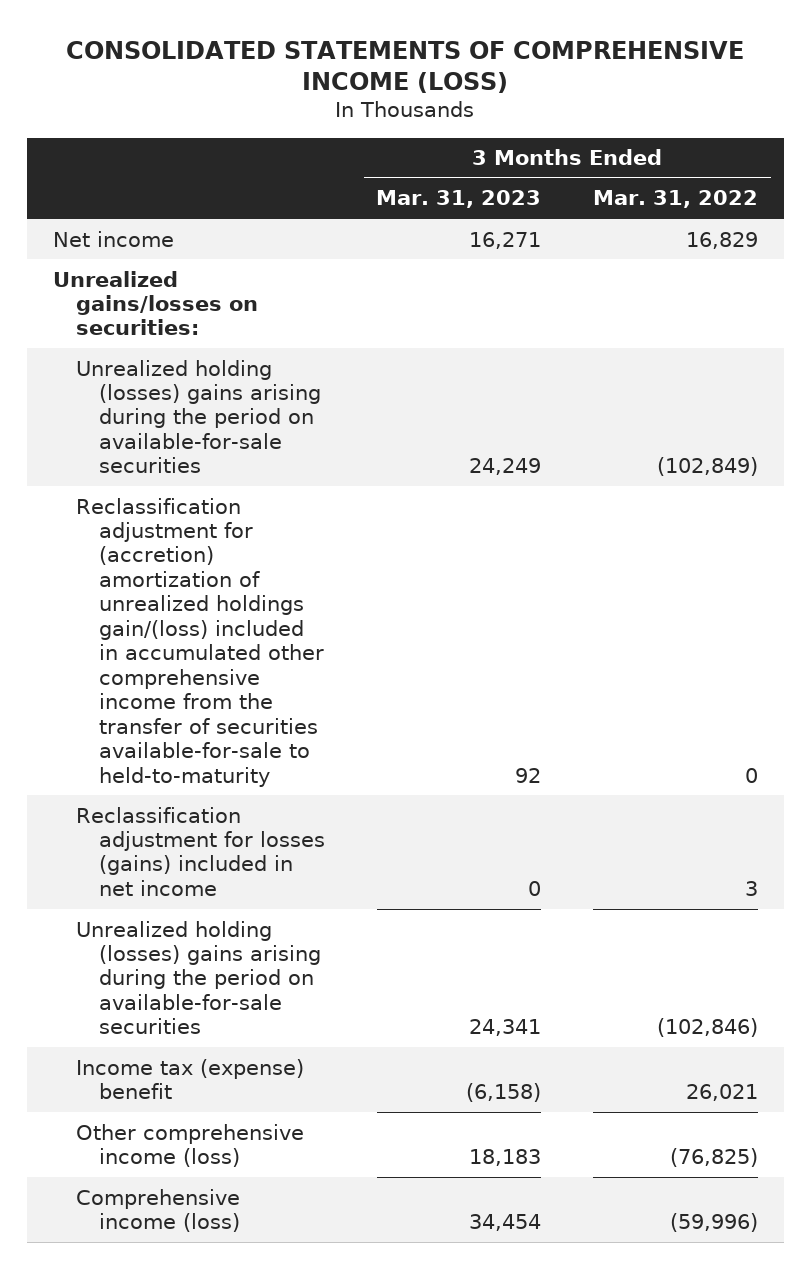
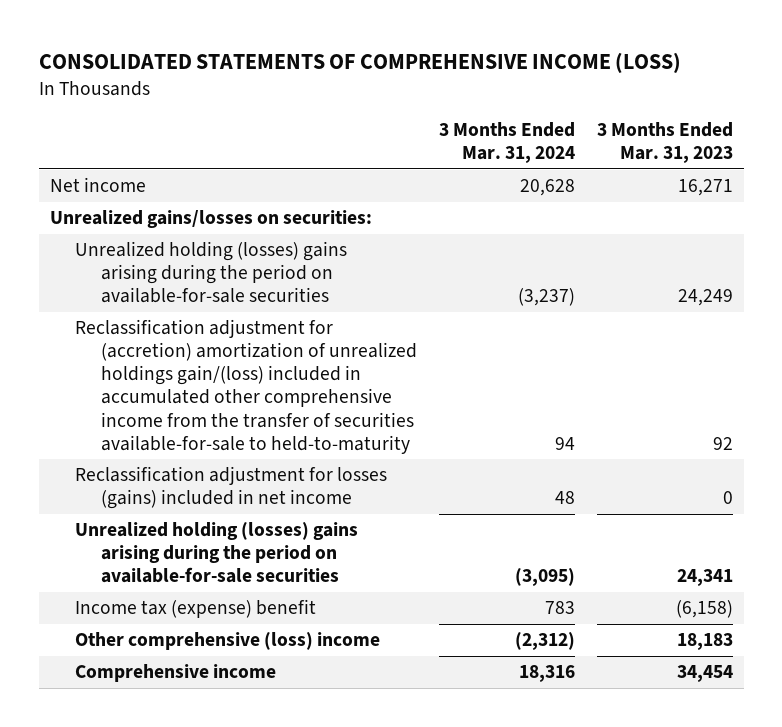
- | 3 Months Ended Mar. 31, 2023 | 3 Months Ended Mar. 31, 2022
+ | 3 Months Ended Mar. 31, 2024 | 3 Months Ended Mar. 31, 2023
- Other comprehensive income (loss) | 18,183 | (76,825)
- Comprehensive income (loss) | 34,454 | (59,996)
+ Other comprehensive (loss) income | (2,312) | 18,183
+ Comprehensive income | 18,316 | 34,454

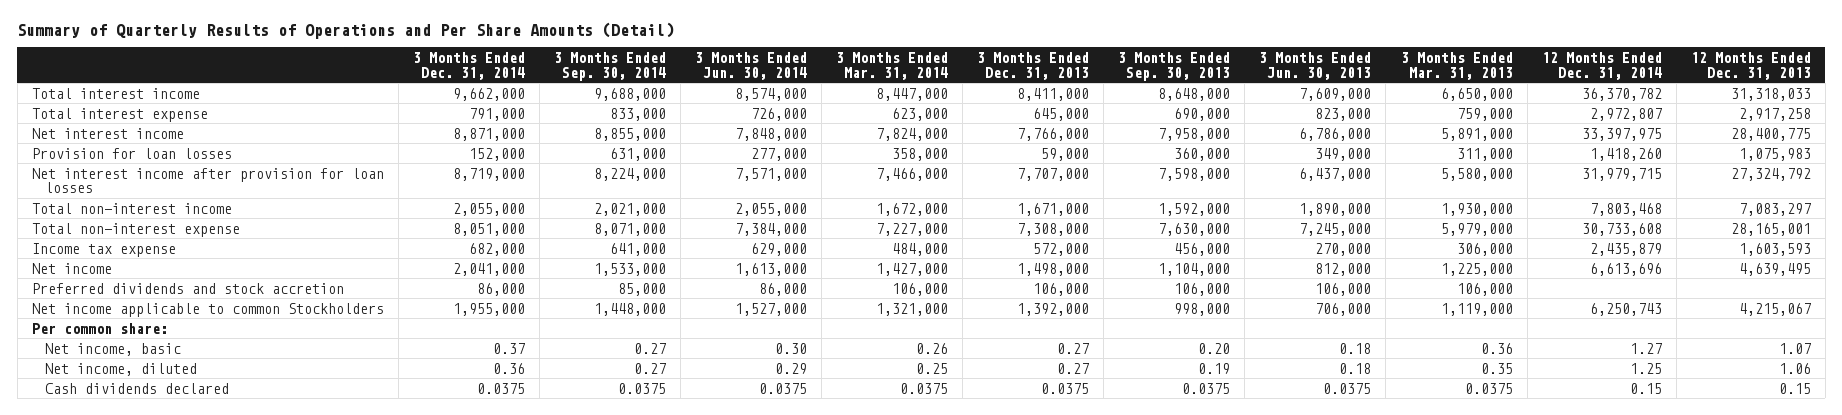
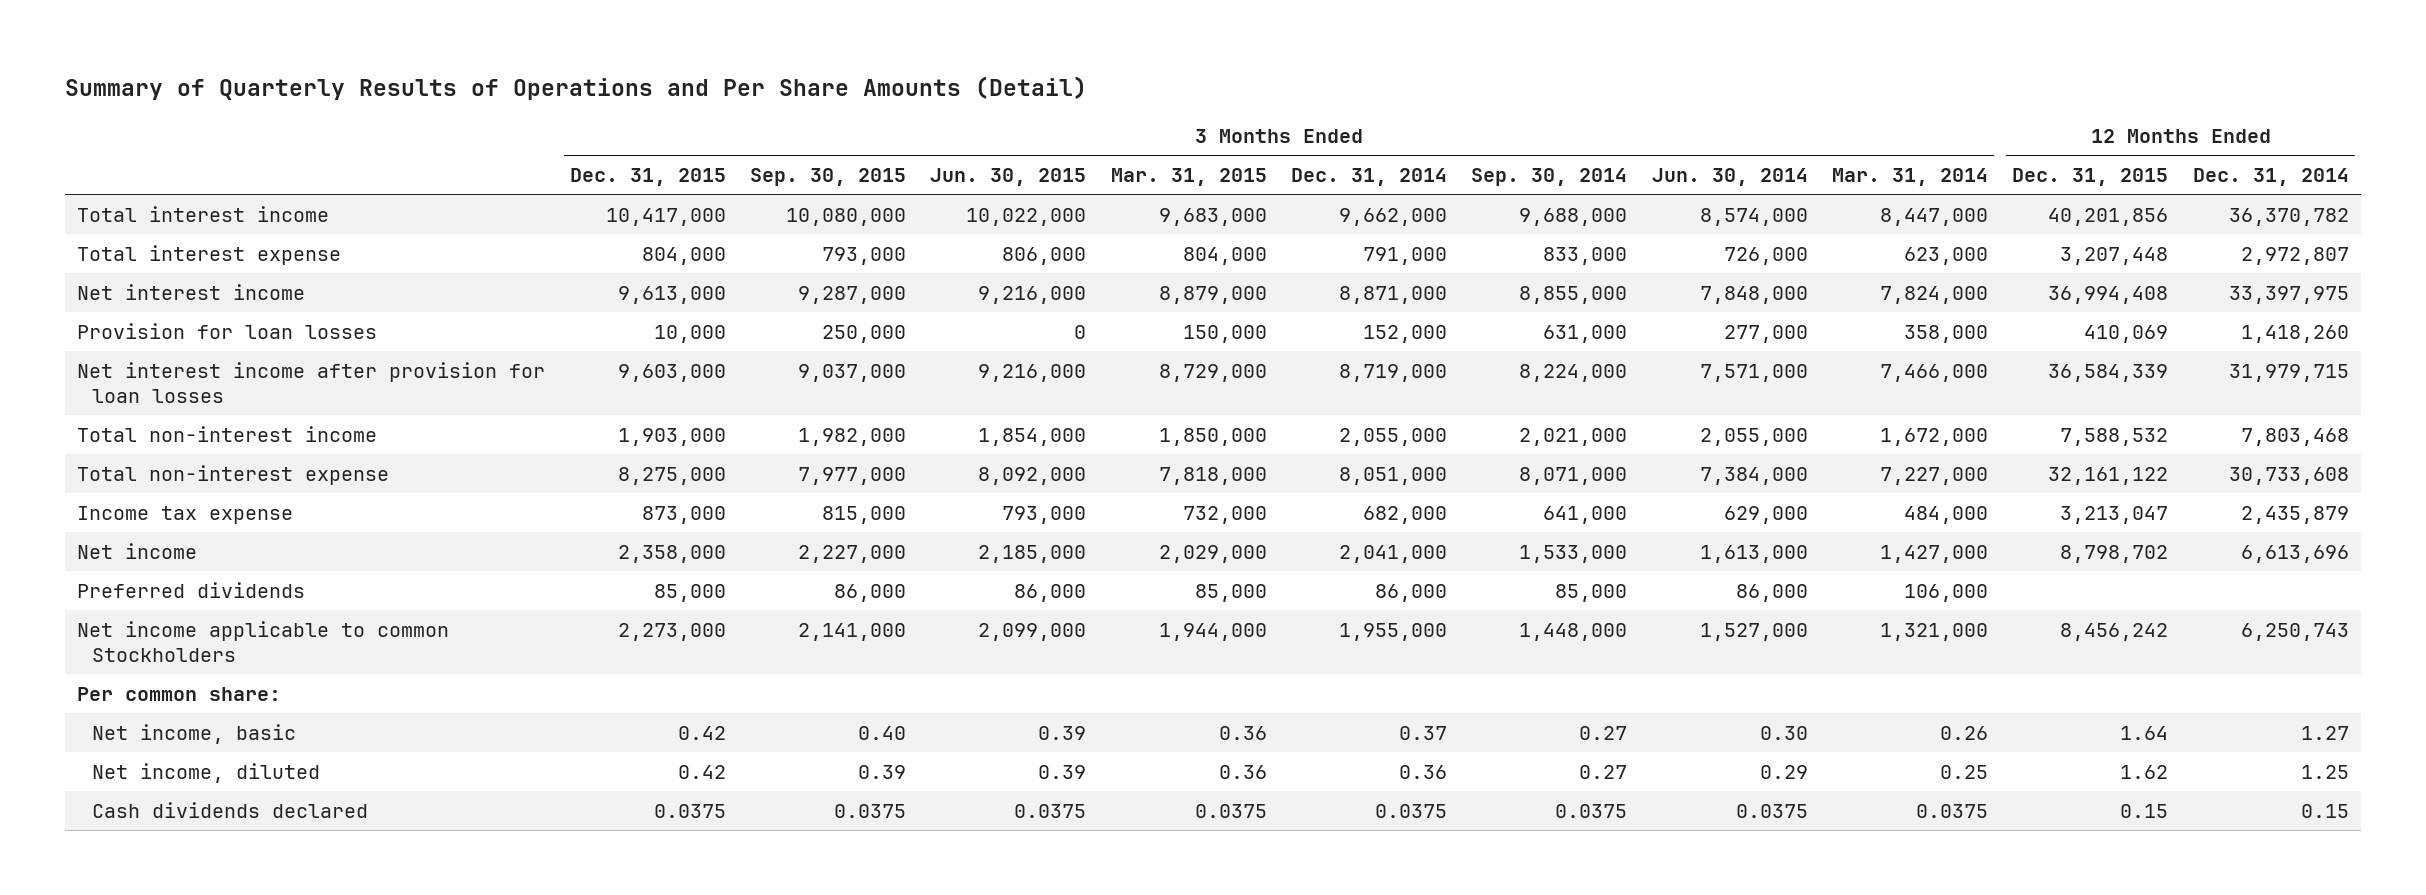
- | 3 Months Ended Dec. 31, 2014 | 3 Months Ended Sep. 30, 2014 | 3 Months Ended Jun. 30, 2014 | 3 Months Ended Mar. 31, 2014 | 3 Months Ended Dec. 31, 2013 | 3 Months Ended Sep. 30, 2013 | 3 Months Ended Jun. 30, 2013 | 3 Months Ended Mar. 31, 2013 | 12 Months Ended Dec. 31, 2014 | 12 Months Ended Dec. 31, 2013
+ | 3 Months Ended Dec. 31, 2015 | 3 Months Ended Sep. 30, 2015 | 3 Months Ended Jun. 30, 2015 | 3 Months Ended Mar. 31, 2015 | 3 Months Ended Dec. 31, 2014 | 3 Months Ended Sep. 30, 2014 | 3 Months Ended Jun. 30, 2014 | 3 Months Ended Mar. 31, 2014 | 12 Months Ended Dec. 31, 2015 | 12 Months Ended Dec. 31, 2014
- Preferred dividends and stock accretion | 86,000 | 85,000 | 86,000 | 106,000 | 106,000 | 106,000 | 106,000 | 106,000 | |
+ Preferred dividends | 85,000 | 86,000 | 86,000 | 85,000 | 86,000 | 85,000 | 86,000 | 106,000 | |

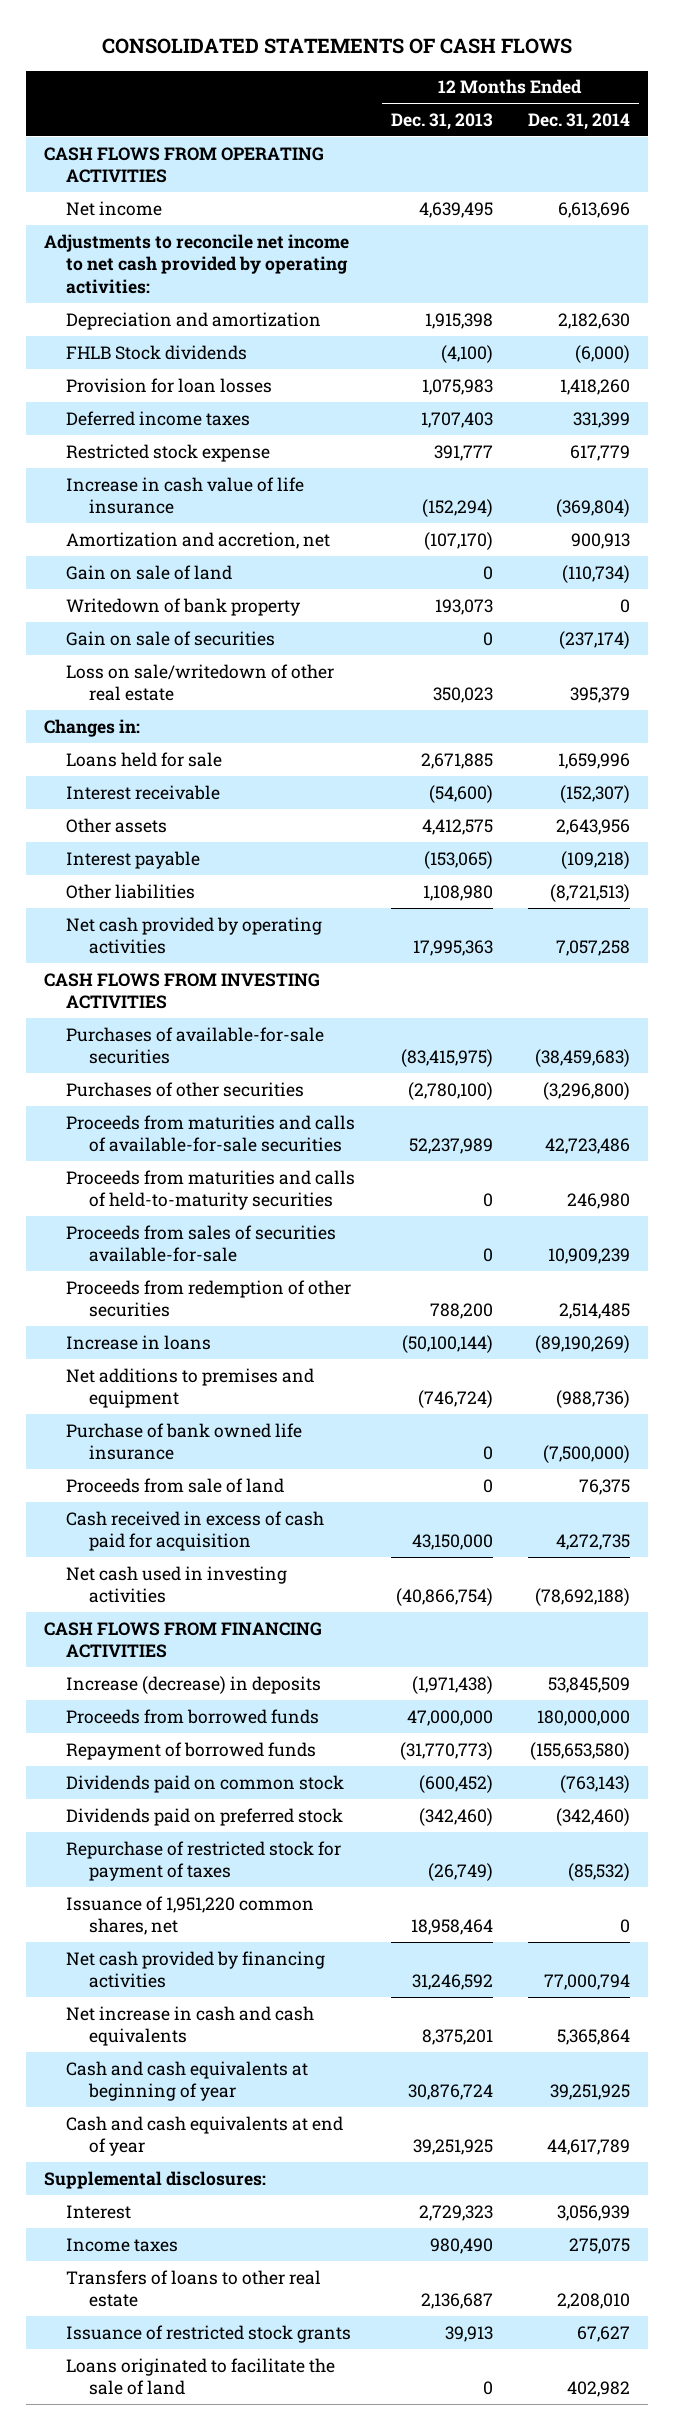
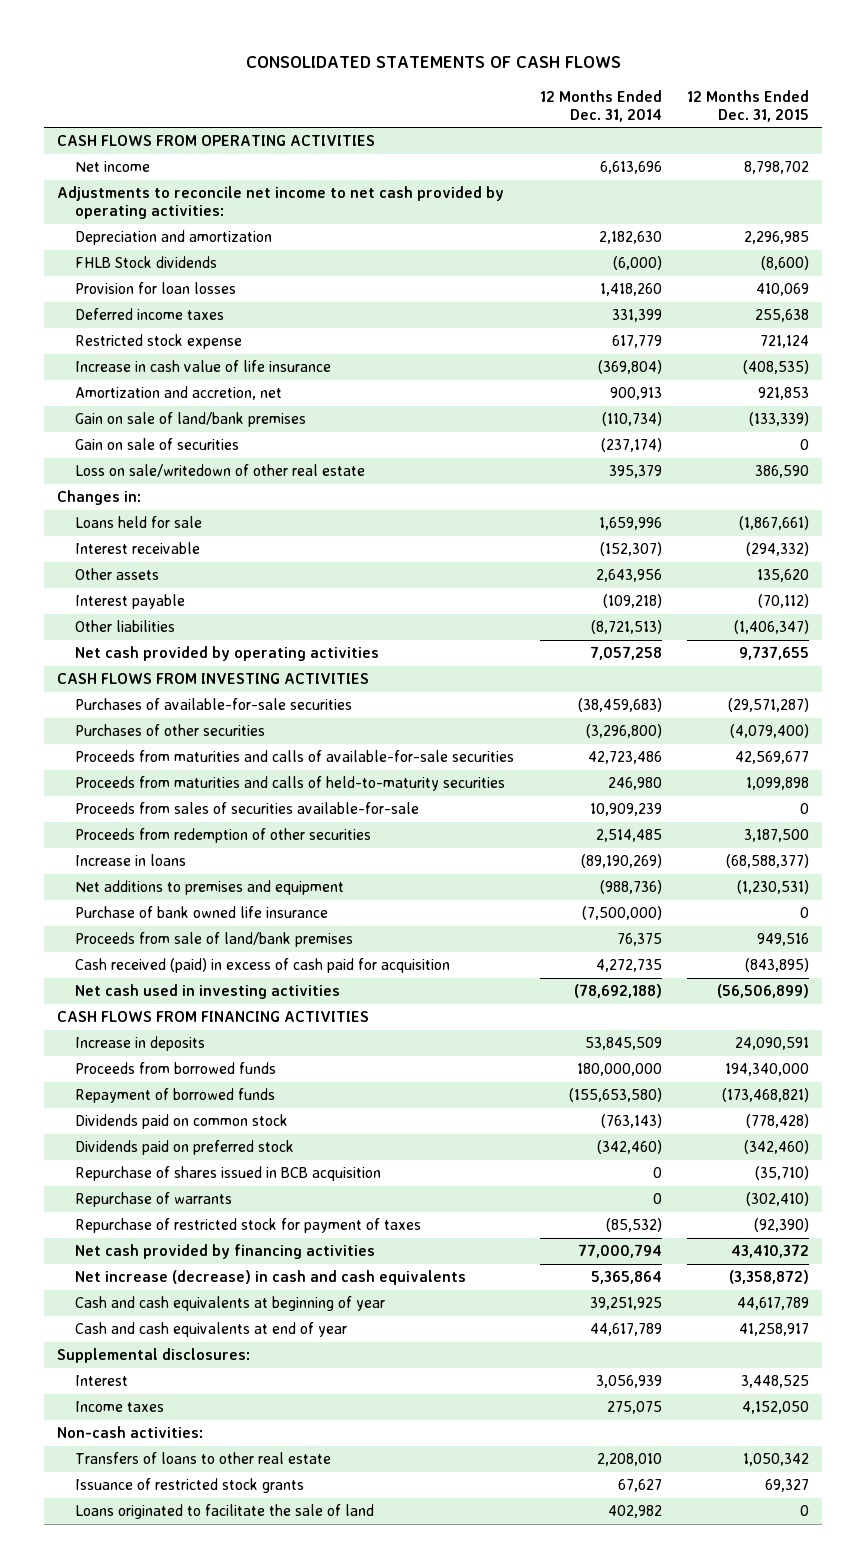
- | 12 Months Ended Dec. 31, 2013 | 12 Months Ended Dec. 31, 2014
+ | 12 Months Ended Dec. 31, 2014 | 12 Months Ended Dec. 31, 2015
- Gain on sale of land | 0 | (110,734)
- Writedown of bank property | 193,073 | 0
+ Gain on sale of land/bank premises | (110,734) | (133,339)
- Proceeds from sale of land | 0 | 76,375
- Cash received in excess of cash paid for acquisition | 43,150,000 | 4,272,735
+ Proceeds from sale of land/bank premises | 76,375 | 949,516
+ Cash received (paid) in excess of cash paid for acquisition | 4,272,735 | (843,895)
- Increase (decrease) in deposits | (1,971,438) | 53,845,509
+ Increase in deposits | 53,845,509 | 24,090,591
+ Repurchase of shares issued in BCB acquisition | 0 | (35,710)
+ Repurchase of warrants | 0 | (302,410)
- Issuance of 1,951,220 common shares, net | 18,958,464 | 0
- Net increase in cash and cash equivalents | 8,375,201 | 5,365,864
+ Net increase (decrease) in cash and cash equivalents | 5,365,864 | (3,358,872)
+ Non-cash activities:

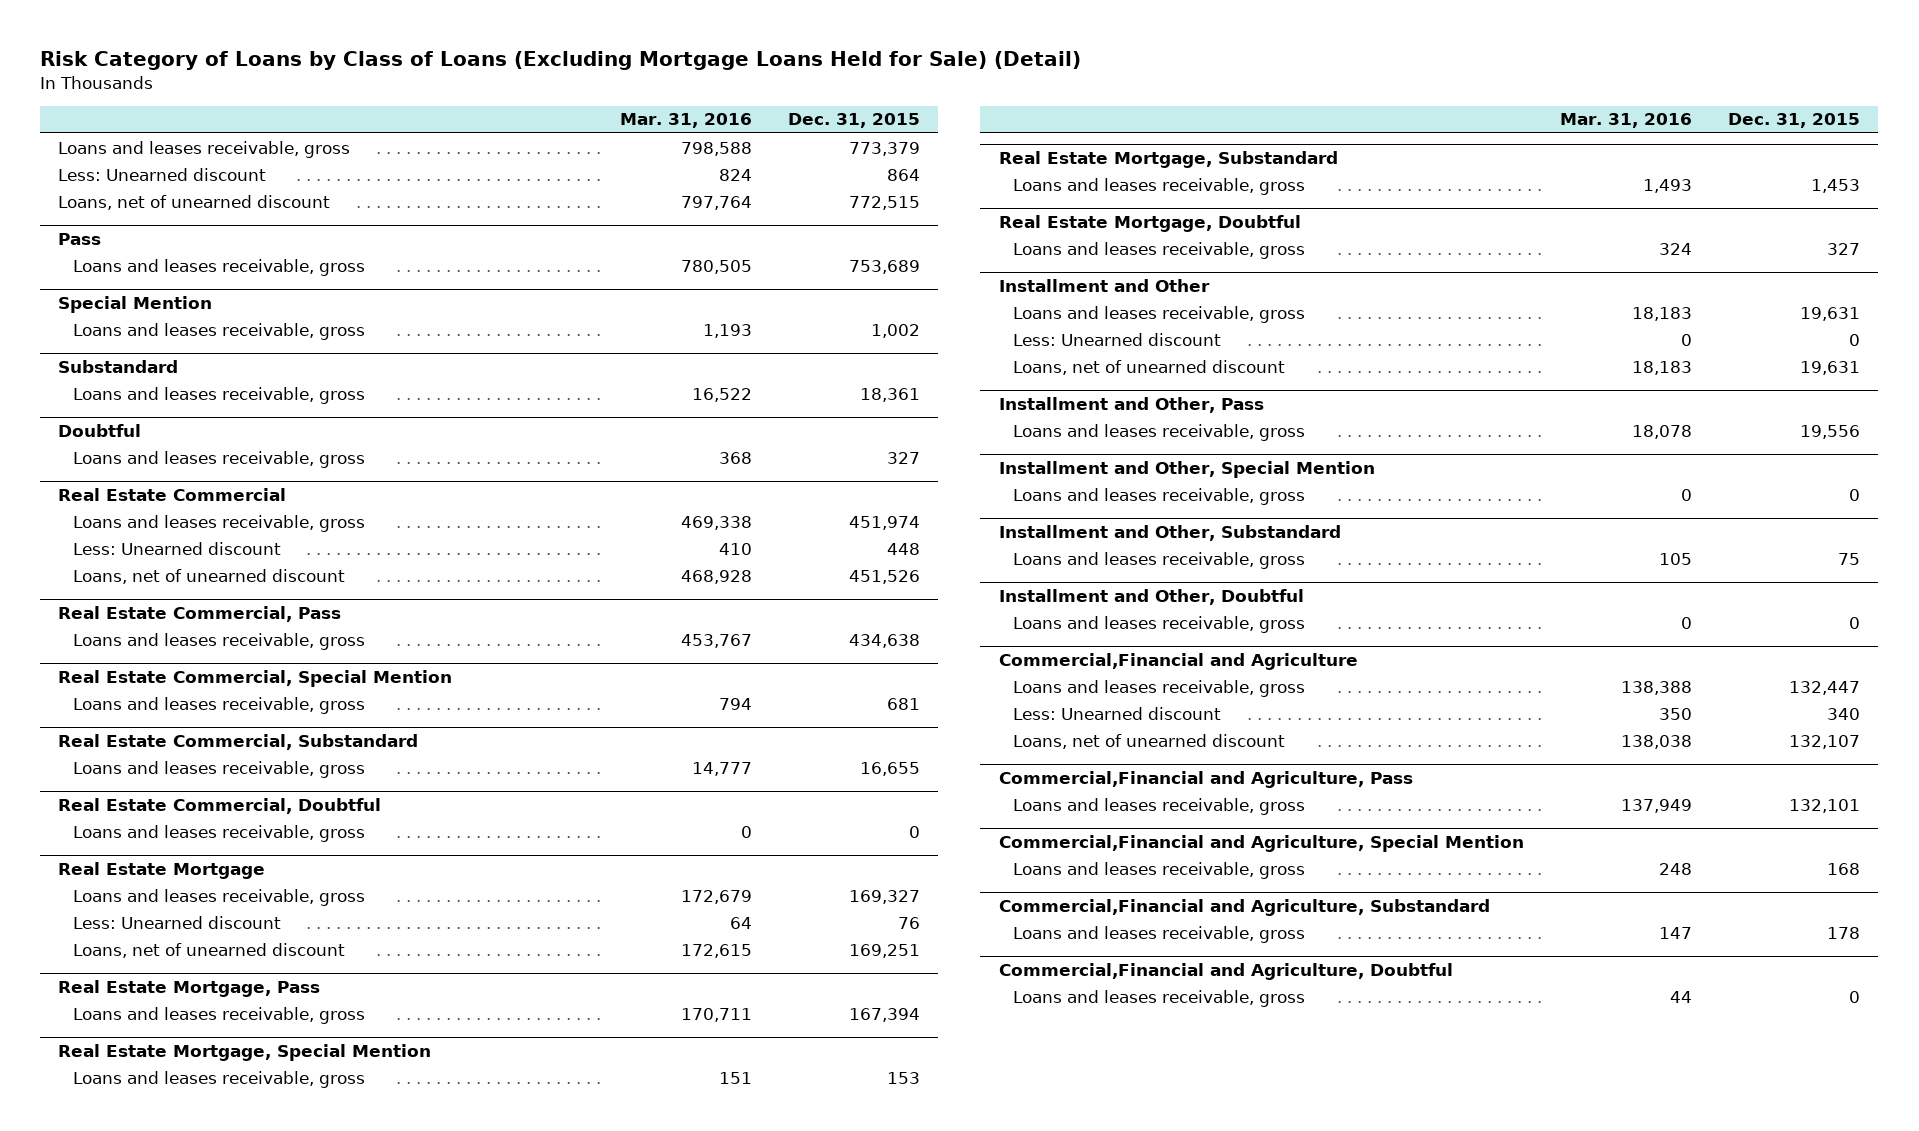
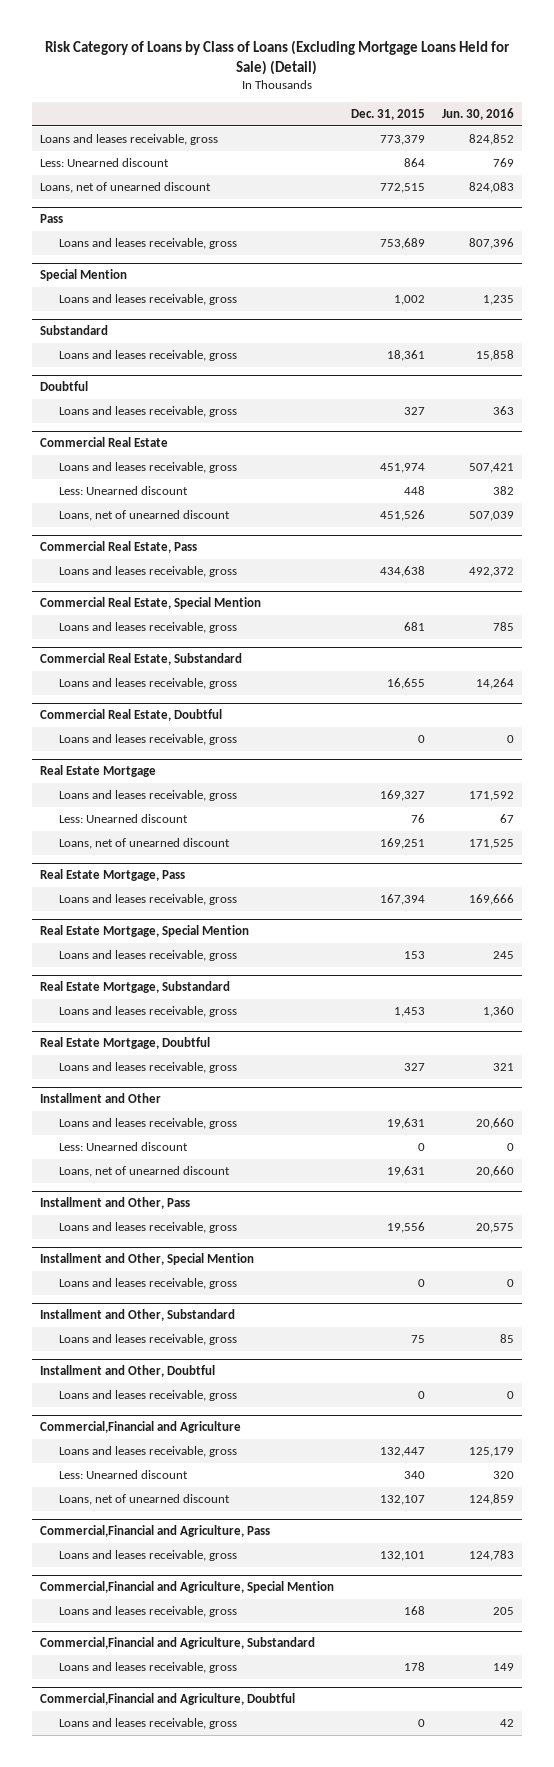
- | Mar. 31, 2016 | Dec. 31, 2015
+ | Dec. 31, 2015 | Jun. 30, 2016
- Real Estate Commercial
+ Commercial Real Estate
- Real Estate Commercial, Pass
+ Commercial Real Estate, Pass
- Real Estate Commercial, Special Mention
+ Commercial Real Estate, Special Mention
- Real Estate Commercial, Substandard
+ Commercial Real Estate, Substandard
- Real Estate Commercial, Doubtful
+ Commercial Real Estate, Doubtful

